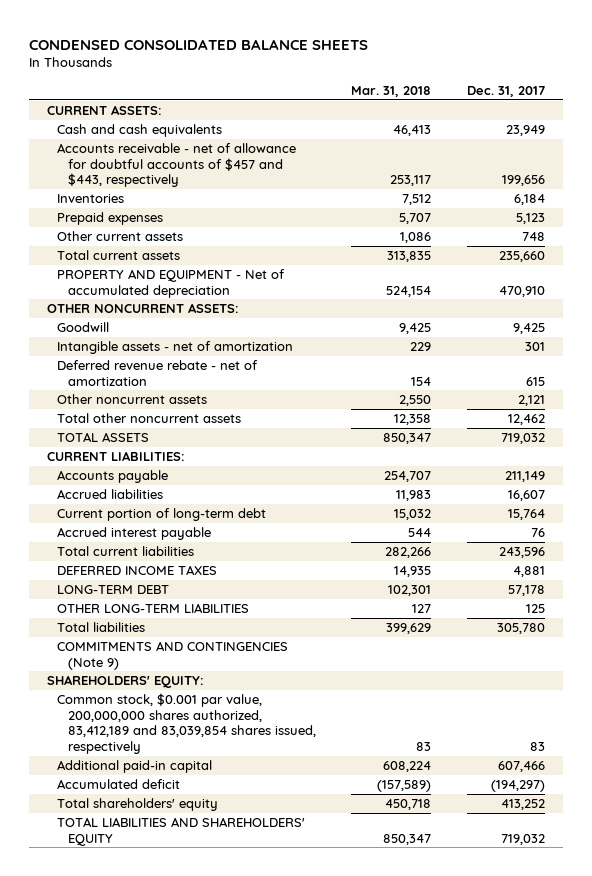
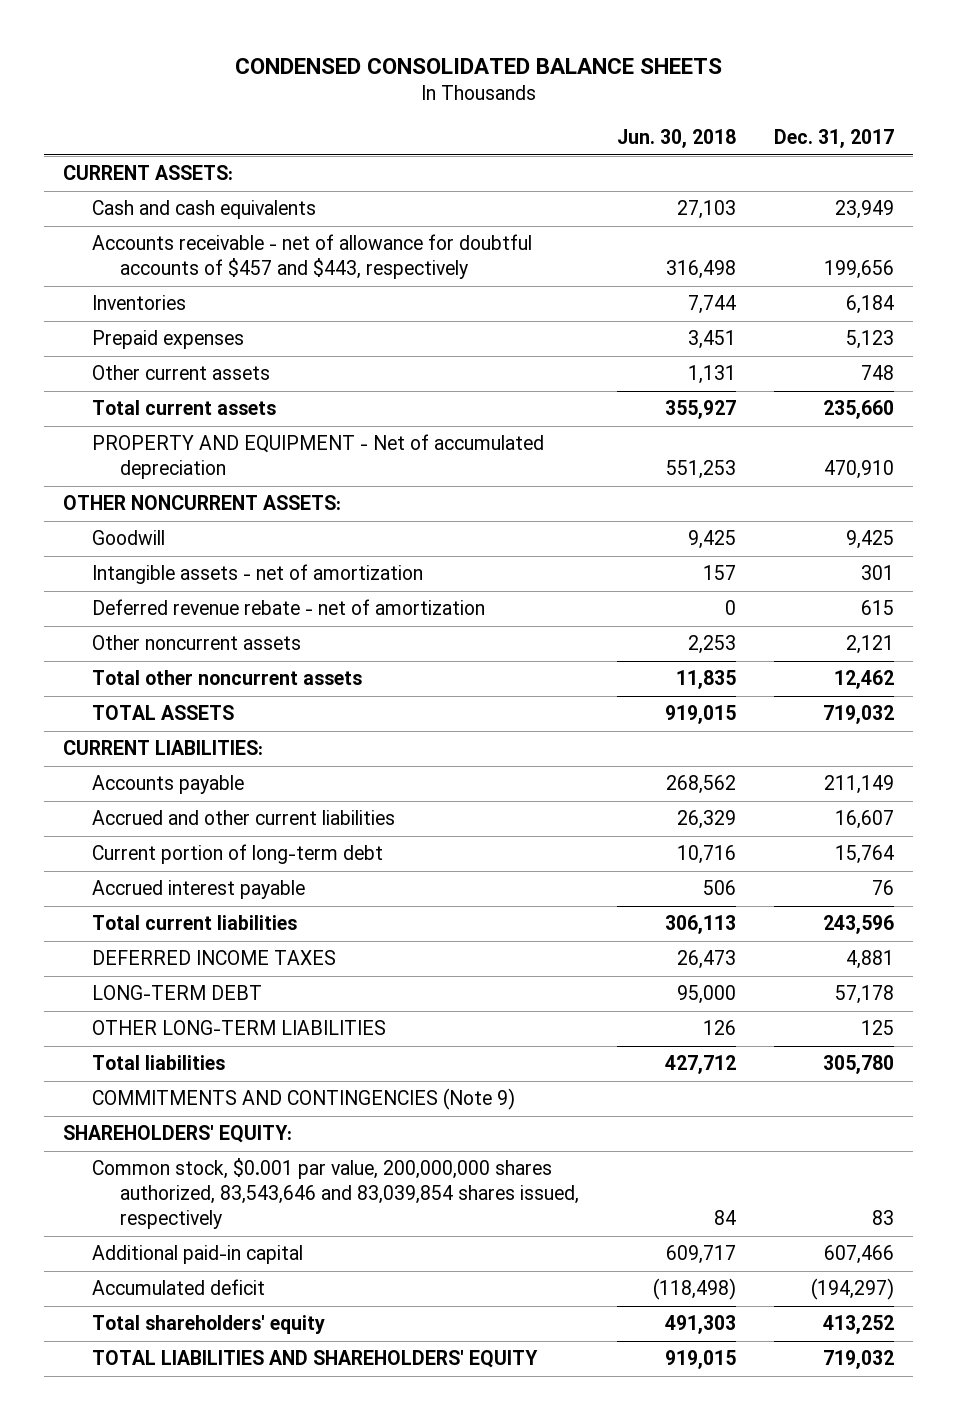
- | Mar. 31, 2018 | Dec. 31, 2017
+ | Jun. 30, 2018 | Dec. 31, 2017
- Accrued liabilities | 11,983 | 16,607
+ Accrued and other current liabilities | 26,329 | 16,607
- Common stock, $0.001 par value, 200,000,000 shares authorized, 83,412,189 and 83,039,854 shares issued, respectively | 83 | 83
+ Common stock, $0.001 par value, 200,000,000 shares authorized, 83,543,646 and 83,039,854 shares issued, respectively | 84 | 83

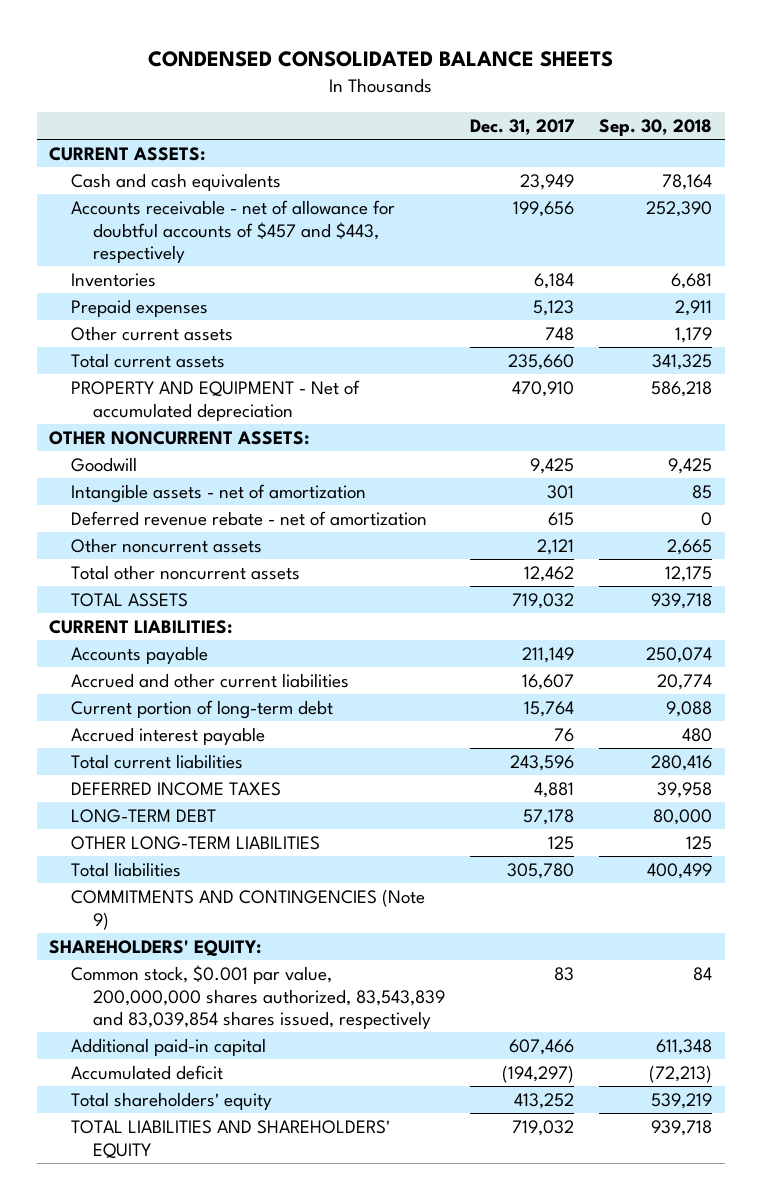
- | Jun. 30, 2018 | Dec. 31, 2017
+ | Dec. 31, 2017 | Sep. 30, 2018
- Common stock, $0.001 par value, 200,000,000 shares authorized, 83,543,646 and 83,039,854 shares issued, respectively | 84 | 83
+ Common stock, $0.001 par value, 200,000,000 shares authorized, 83,543,839 and 83,039,854 shares issued, respectively | 83 | 84

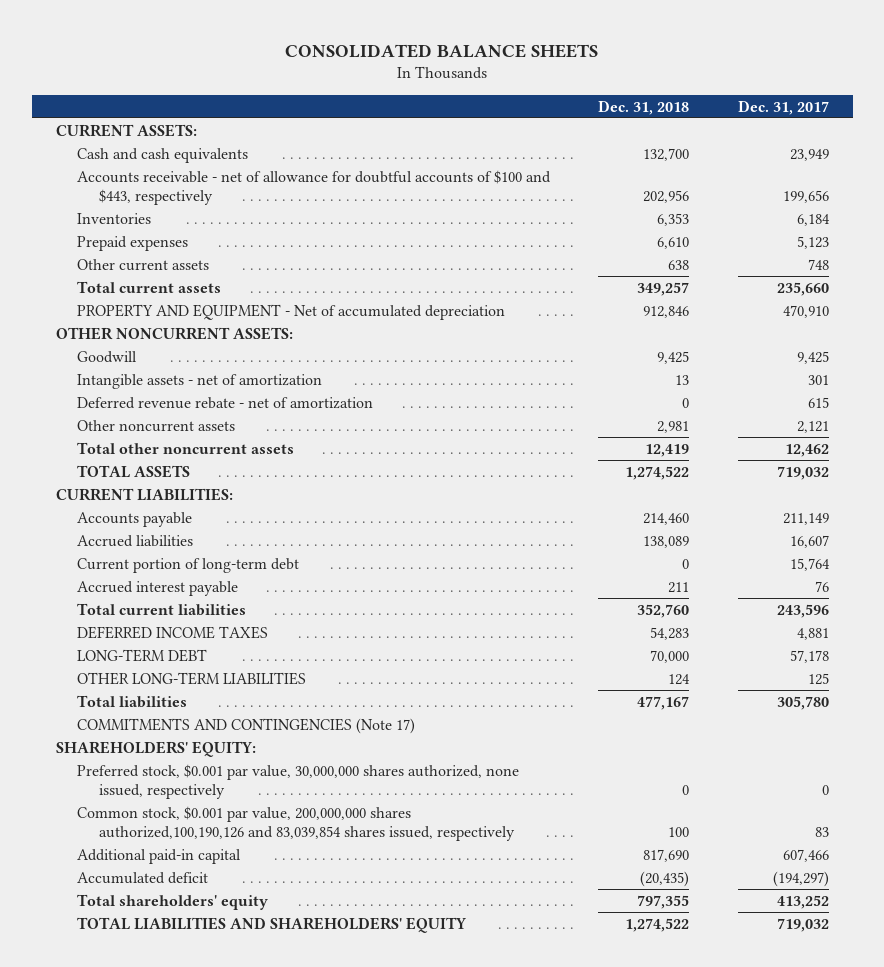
- CONDENSED CONSOLIDATED BALANCE SHEETS
+ CONSOLIDATED BALANCE SHEETS
- | Dec. 31, 2017 | Sep. 30, 2018
+ | Dec. 31, 2018 | Dec. 31, 2017
- Accounts receivable - net of allowance for doubtful accounts of $457 and $443, respectively | 199,656 | 252,390
+ Accounts receivable - net of allowance for doubtful accounts of $100 and $443, respectively | 202,956 | 199,656
- Accrued and other current liabilities | 16,607 | 20,774
+ Accrued liabilities | 138,089 | 16,607
- COMMITMENTS AND CONTINGENCIES (Note 9)
+ COMMITMENTS AND CONTINGENCIES (Note 17)
- Common stock, $0.001 par value, 200,000,000 shares authorized, 83,543,839 and 83,039,854 shares issued, respectively | 83 | 84
+ Preferred stock, $0.001 par value, 30,000,000 shares authorized, none issued, respectively | 0 | 0
+ Common stock, $0.001 par value, 200,000,000 shares authorized,100,190,126 and 83,039,854 shares issued, respectively | 100 | 83

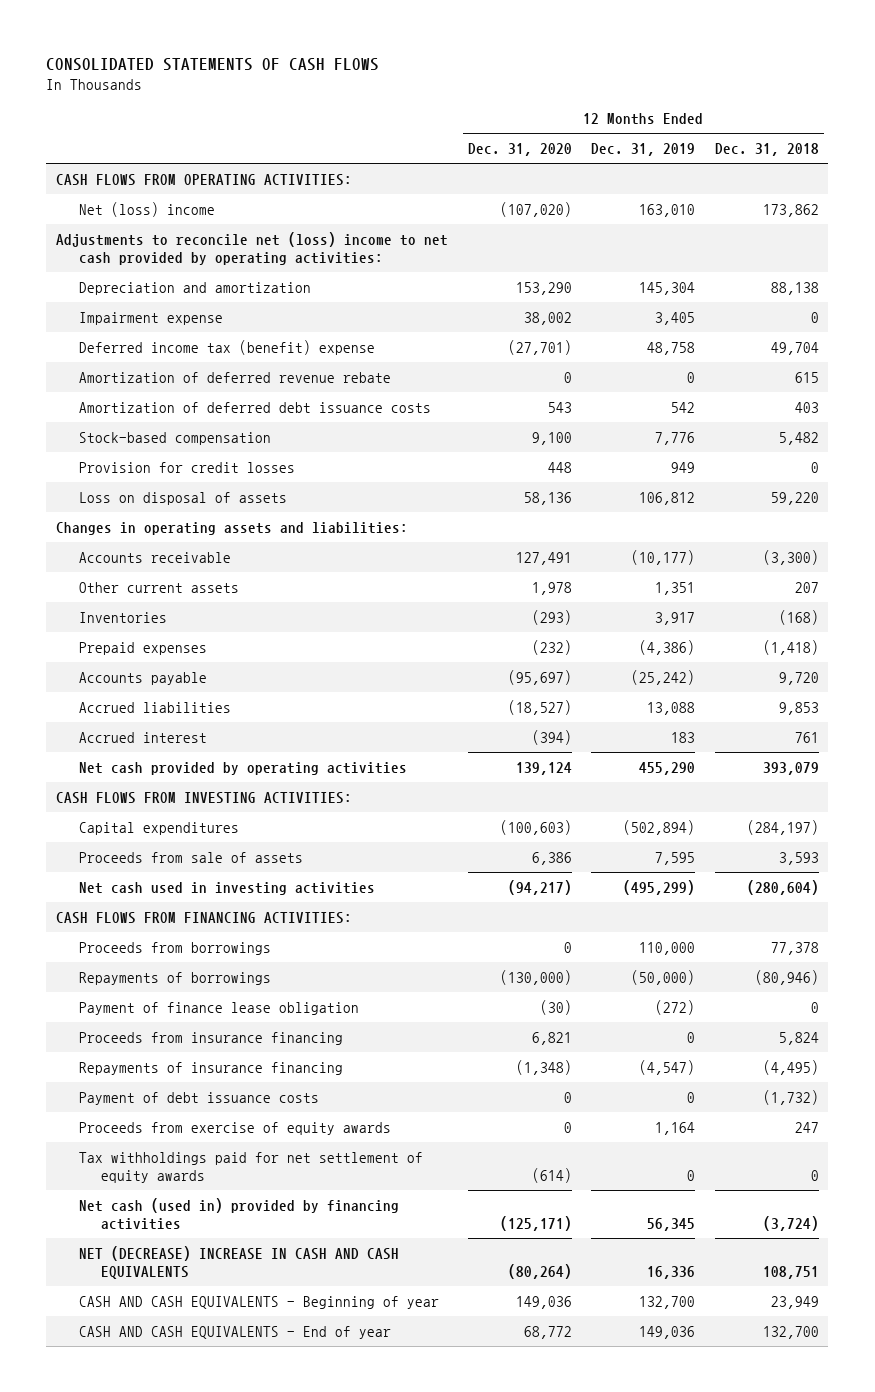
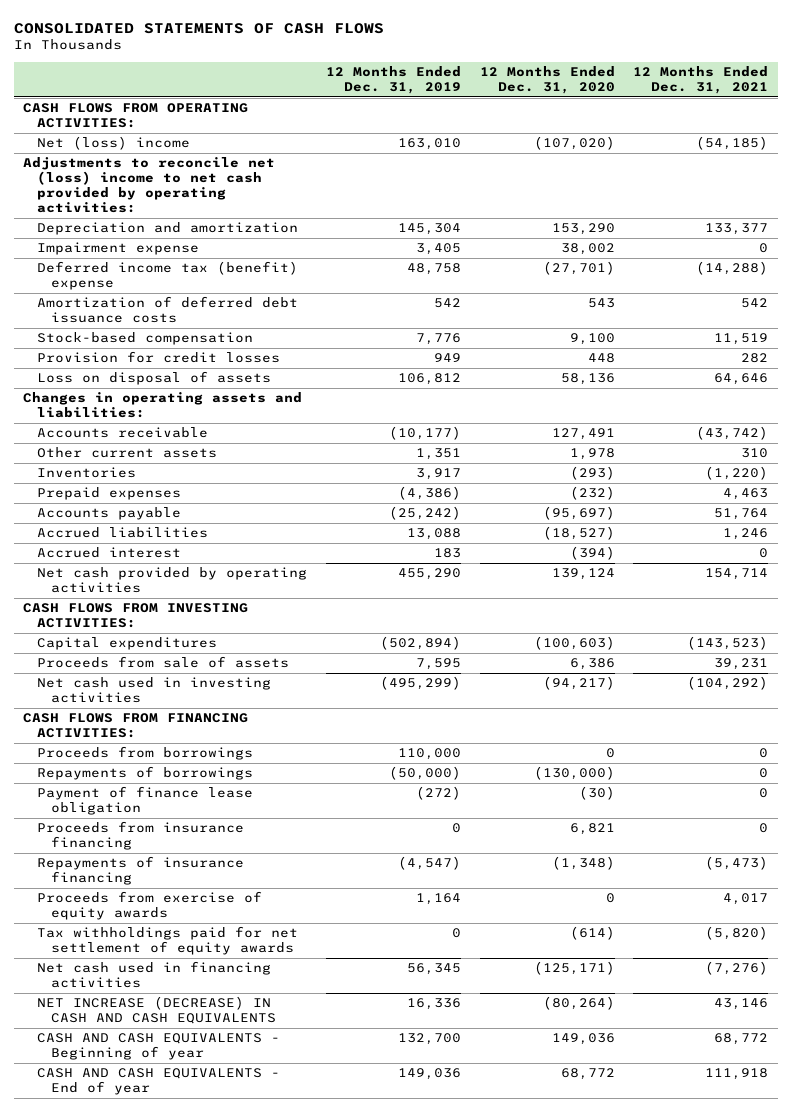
- | 12 Months Ended Dec. 31, 2020 | 12 Months Ended Dec. 31, 2019 | 12 Months Ended Dec. 31, 2018
+ | 12 Months Ended Dec. 31, 2019 | 12 Months Ended Dec. 31, 2020 | 12 Months Ended Dec. 31, 2021
- Amortization of deferred revenue rebate | 0 | 0 | 615
- Payment of debt issuance costs | 0 | 0 | (1,732)
- Net cash (used in) provided by financing activities | (125,171) | 56,345 | (3,724)
- NET (DECREASE) INCREASE IN CASH AND CASH EQUIVALENTS | (80,264) | 16,336 | 108,751
+ Net cash used in financing activities | 56,345 | (125,171) | (7,276)
+ NET INCREASE (DECREASE) IN CASH AND CASH EQUIVALENTS | 16,336 | (80,264) | 43,146

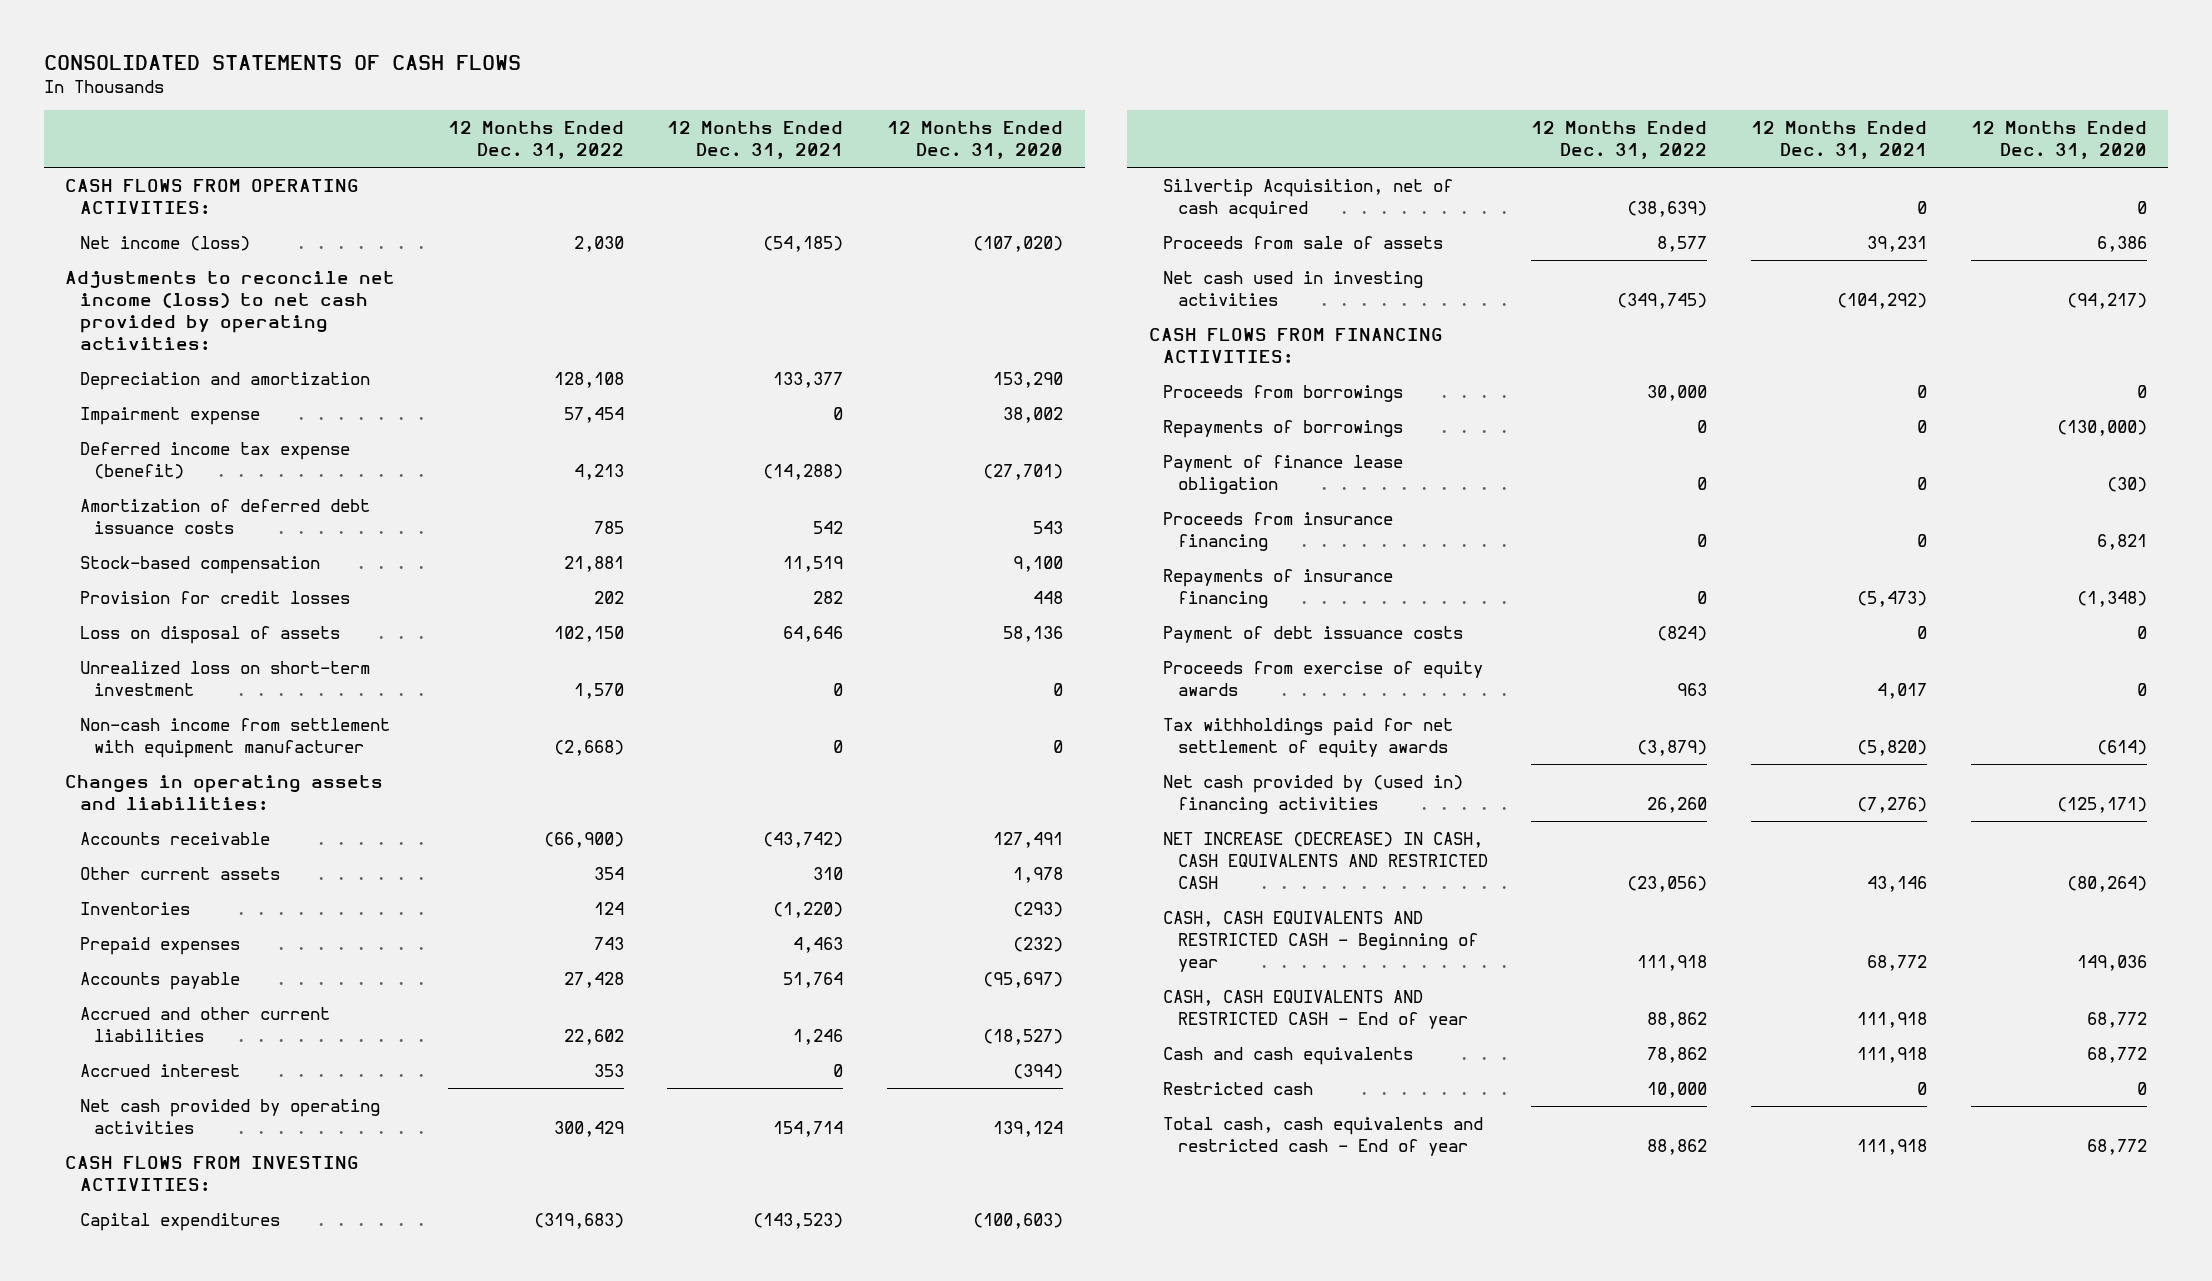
- | 12 Months Ended Dec. 31, 2019 | 12 Months Ended Dec. 31, 2020 | 12 Months Ended Dec. 31, 2021
+ | 12 Months Ended Dec. 31, 2022 | 12 Months Ended Dec. 31, 2021 | 12 Months Ended Dec. 31, 2020
- Net (loss) income | 163,010 | (107,020) | (54,185)
- Adjustments to reconcile net (loss) income to net cash provided by operating activities:
+ Net income (loss) | 2,030 | (54,185) | (107,020)
+ Adjustments to reconcile net income (loss) to net cash provided by operating activities:
- Deferred income tax (benefit) expense | 48,758 | (27,701) | (14,288)
+ Deferred income tax expense (benefit) | 4,213 | (14,288) | (27,701)
+ Unrealized loss on short-term investment | 1,570 | 0 | 0
+ Non-cash income from settlement with equipment manufacturer | (2,668) | 0 | 0
- Accrued liabilities | 13,088 | (18,527) | 1,246
+ Accrued and other current liabilities | 22,602 | 1,246 | (18,527)
+ Silvertip Acquisition, net of cash acquired | (38,639) | 0 | 0
+ Payment of debt issuance costs | (824) | 0 | 0
- Net cash used in financing activities | 56,345 | (125,171) | (7,276)
- NET INCREASE (DECREASE) IN CASH AND CASH EQUIVALENTS | 16,336 | (80,264) | 43,146
- CASH AND CASH EQUIVALENTS - Beginning of year | 132,700 | 149,036 | 68,772
- CASH AND CASH EQUIVALENTS - End of year | 149,036 | 68,772 | 111,918
+ Net cash provided by (used in) financing activities | 26,260 | (7,276) | (125,171)
+ NET INCREASE (DECREASE) IN CASH, CASH EQUIVALENTS AND RESTRICTED CASH | (23,056) | 43,146 | (80,264)
+ CASH, CASH EQUIVALENTS AND RESTRICTED CASH - Beginning of year | 111,918 | 68,772 | 149,036
+ CASH, CASH EQUIVALENTS AND RESTRICTED CASH - End of year | 88,862 | 111,918 | 68,772
+ Cash and cash equivalents | 78,862 | 111,918 | 68,772
+ Restricted cash | 10,000 | 0 | 0
+ Total cash, cash equivalents and restricted cash - End of year | 88,862 | 111,918 | 68,772

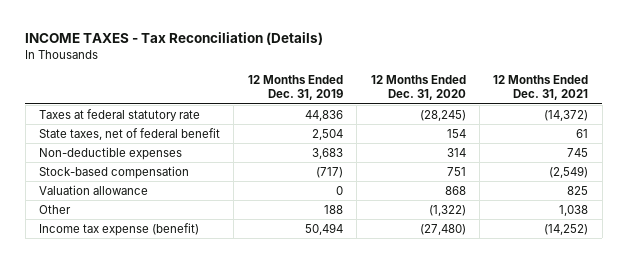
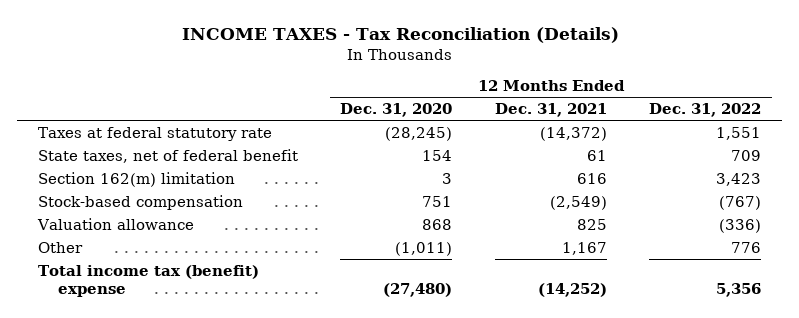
- | 12 Months Ended Dec. 31, 2019 | 12 Months Ended Dec. 31, 2020 | 12 Months Ended Dec. 31, 2021
+ | 12 Months Ended Dec. 31, 2020 | 12 Months Ended Dec. 31, 2021 | 12 Months Ended Dec. 31, 2022
- Non-deductible expenses | 3,683 | 314 | 745
+ Section 162(m) limitation | 3 | 616 | 3,423
- Other | 188 | (1,322) | 1,038
- Income tax expense (benefit) | 50,494 | (27,480) | (14,252)
+ Other | (1,011) | 1,167 | 776
+ Total income tax (benefit) expense | (27,480) | (14,252) | 5,356

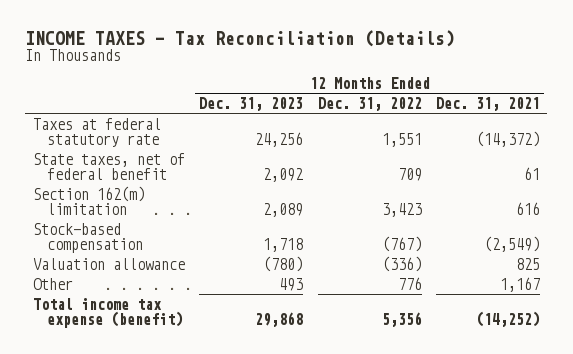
- | 12 Months Ended Dec. 31, 2020 | 12 Months Ended Dec. 31, 2021 | 12 Months Ended Dec. 31, 2022
+ | 12 Months Ended Dec. 31, 2023 | 12 Months Ended Dec. 31, 2022 | 12 Months Ended Dec. 31, 2021
- Total income tax (benefit) expense | (27,480) | (14,252) | 5,356
+ Total income tax expense (benefit) | 29,868 | 5,356 | (14,252)

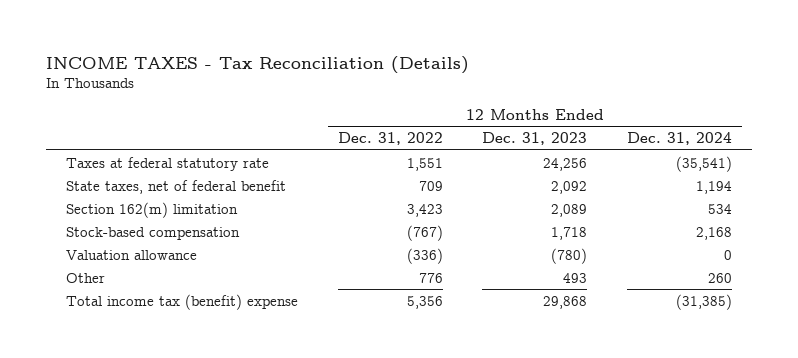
- | 12 Months Ended Dec. 31, 2023 | 12 Months Ended Dec. 31, 2022 | 12 Months Ended Dec. 31, 2021
+ | 12 Months Ended Dec. 31, 2022 | 12 Months Ended Dec. 31, 2023 | 12 Months Ended Dec. 31, 2024
- Total income tax expense (benefit) | 29,868 | 5,356 | (14,252)
+ Total income tax (benefit) expense | 5,356 | 29,868 | (31,385)

